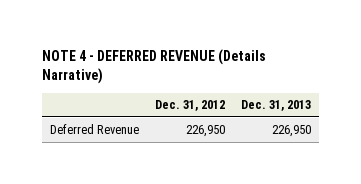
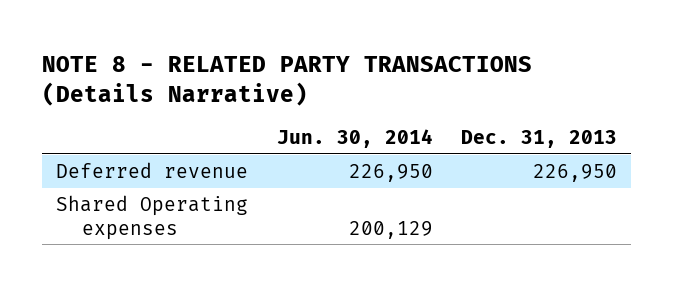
- NOTE 4 - DEFERRED REVENUE (Details Narrative)
+ NOTE 8 - RELATED PARTY TRANSACTIONS (Details Narrative)
- | Dec. 31, 2012 | Dec. 31, 2013
+ | Jun. 30, 2014 | Dec. 31, 2013
- Deferred Revenue | 226,950 | 226,950
+ Deferred revenue | 226,950 | 226,950
+ Shared Operating expenses | 200,129 |

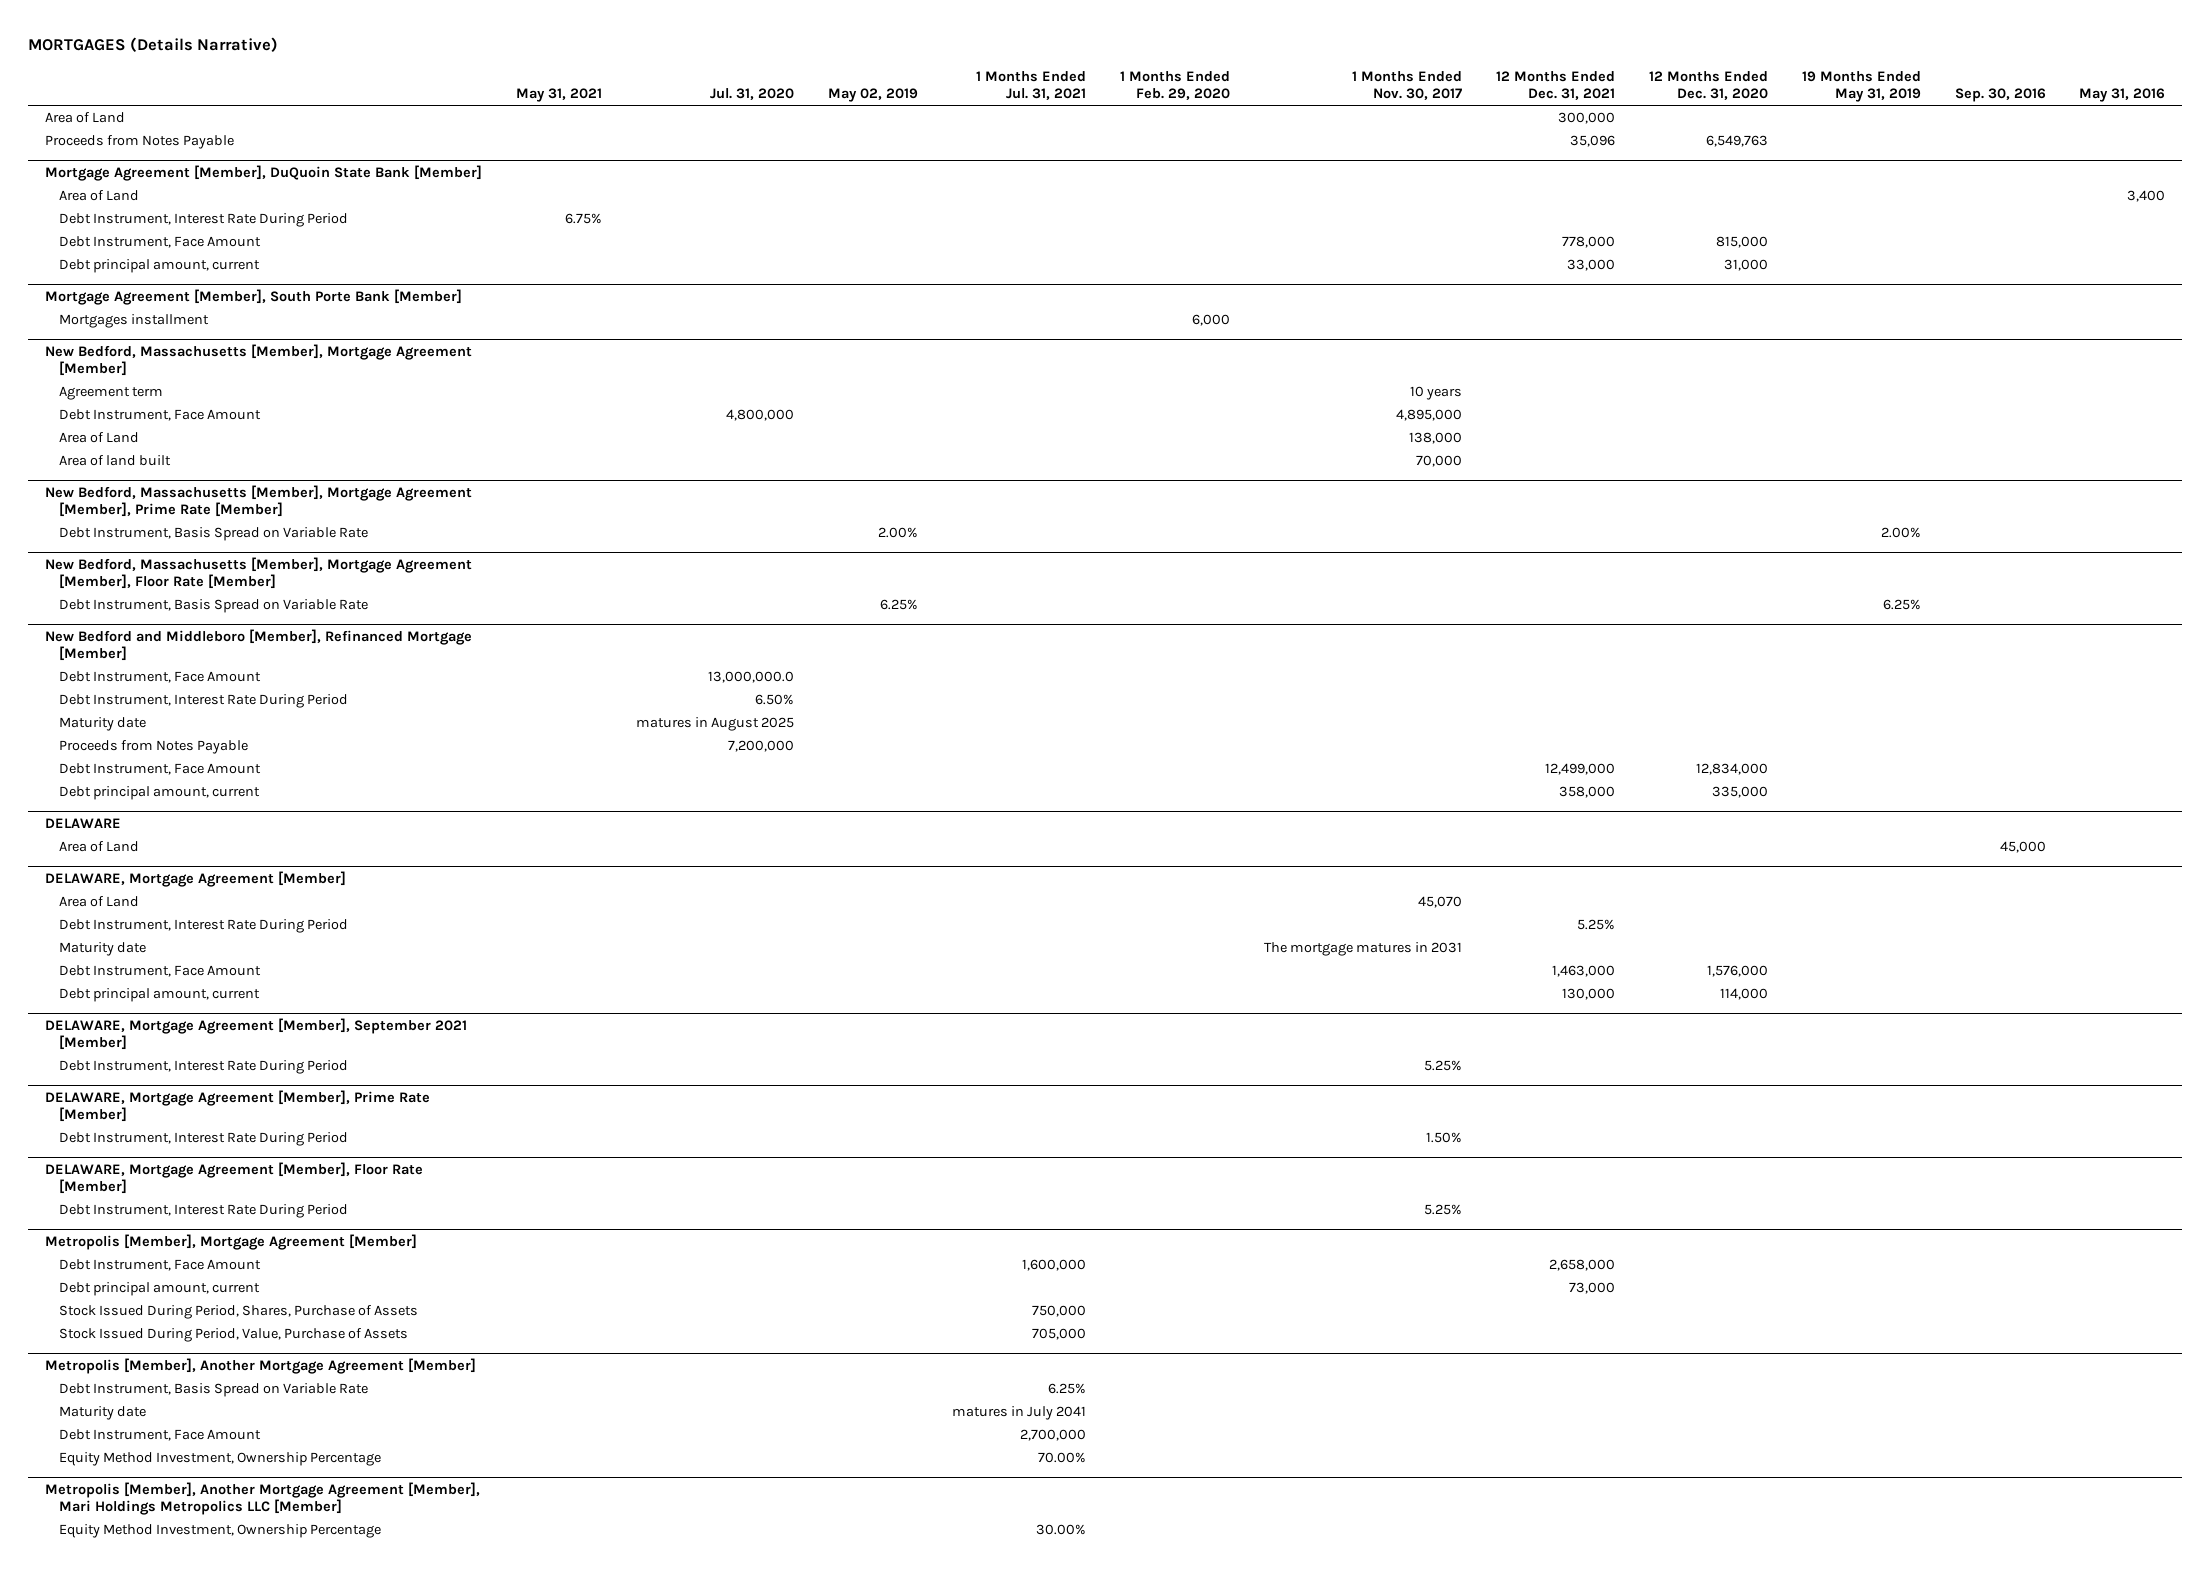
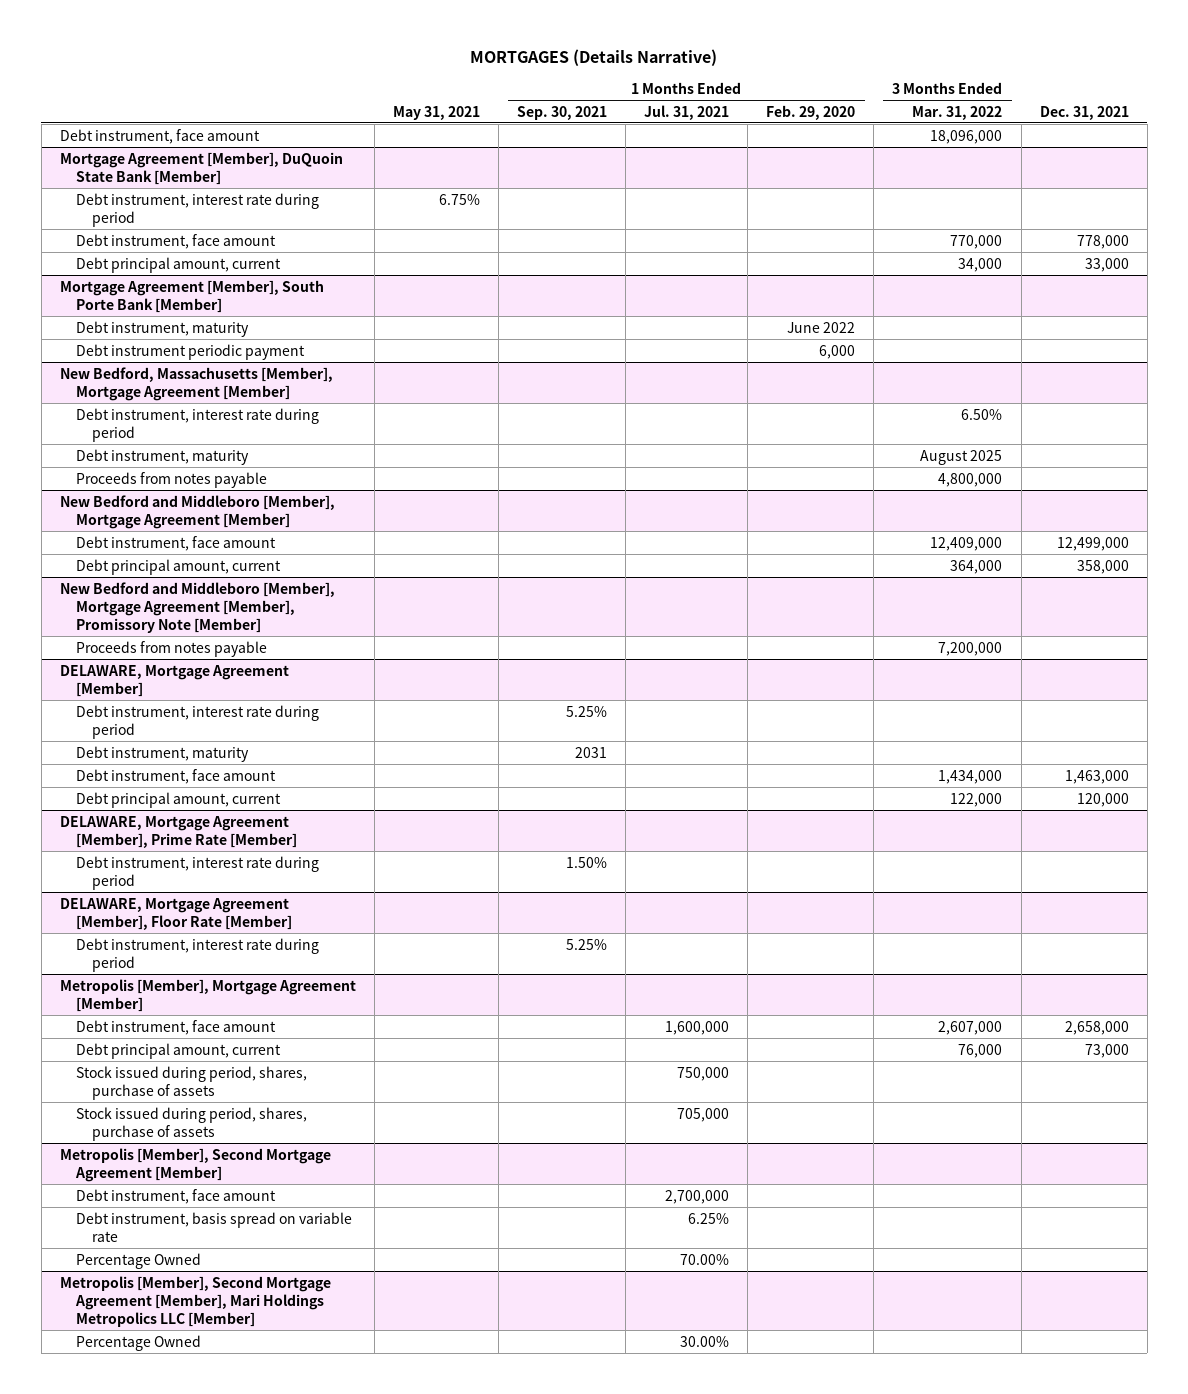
- | May 31, 2021 | Jul. 31, 2020 | May 02, 2019 | 1 Months Ended Jul. 31, 2021 | 1 Months Ended Feb. 29, 2020 | 1 Months Ended Nov. 30, 2017 | 12 Months Ended Dec. 31, 2021 | 12 Months Ended Dec. 31, 2020 | 19 Months Ended May 31, 2019 | Sep. 30, 2016 | May 31, 2016
+ | May 31, 2021 | 1 Months Ended Sep. 30, 2021 | 1 Months Ended Jul. 31, 2021 | 1 Months Ended Feb. 29, 2020 | 3 Months Ended Mar. 31, 2022 | Dec. 31, 2021
- Area of Land | | | | | | | 300,000 | | | |
- Proceeds from Notes Payable | | | | | | | 35,096 | 6,549,763 | | |
+ Debt instrument, face amount | | | | | 18,096,000 |
@ Mortgage Agreement [Member], DuQuoin State Bank [Member]
- Area of Land | | | | | | | | | | | 3,400
- Debt Instrument, Interest Rate During Period | 6.75% | | | | | | | | | |
- Debt Instrument, Face Amount | | | | | | | 778,000 | 815,000 | | |
+ Debt instrument, interest rate during period | 6.75% | | | | |
+ Debt instrument, face amount | | | | | 770,000 | 778,000
@ Mortgage Agreement [Member], South Porte Bank [Member]
- Mortgages installment | | | | | 6,000 | | | | | |
+ Debt instrument, maturity | | | | June 2022 | |
+ Debt instrument periodic payment | | | | 6,000 | |
@ New Bedford, Massachusetts [Member], Mortgage Agreement [Member]
- Agreement term | | | | | | 10 years | | | | |
- Debt Instrument, Face Amount | | 4,800,000 | | | | 4,895,000 | | | | |
- Area of Land | | | | | | 138,000 | | | | |
- Area of land built | | | | | | 70,000 | | | | |
- New Bedford, Massachusetts [Member], Mortgage Agreement [Member], Prime Rate [Member]
- Debt Instrument, Basis Spread on Variable Rate | | | 2.00% | | | | | | 2.00% | |
- New Bedford, Massachusetts [Member], Mortgage Agreement [Member], Floor Rate [Member]
- Debt Instrument, Basis Spread on Variable Rate | | | 6.25% | | | | | | 6.25% | |
- New Bedford and Middleboro [Member], Refinanced Mortgage [Member]
- Debt Instrument, Face Amount | | 13,000,000.0 | | | | | | | | |
- Debt Instrument, Interest Rate During Period | | 6.50% | | | | | | | | |
- Maturity date | | matures in August 2025 | | | | | | | | |
- Proceeds from Notes Payable | | 7,200,000 | | | | | | | | |
- Debt Instrument, Face Amount | | | | | | | 12,499,000 | 12,834,000 | | |
@ New Bedford, Massachusetts [Member], Mortgage Agreement [Member]
+ Debt instrument, interest rate during period | | | | | 6.50% |
+ Debt instrument, maturity | | | | | August 2025 |
+ Proceeds from notes payable | | | | | 4,800,000 |
+ New Bedford and Middleboro [Member], Mortgage Agreement [Member]
+ Debt instrument, face amount | | | | | 12,409,000 | 12,499,000
- DELAWARE
- Area of Land | | | | | | | | | | 45,000 |
+ New Bedford and Middleboro [Member], Mortgage Agreement [Member], Promissory Note [Member]
+ Proceeds from notes payable | | | | | 7,200,000 |
@ DELAWARE, Mortgage Agreement [Member]
- Area of Land | | | | | | 45,070 | | | | |
- Debt Instrument, Interest Rate During Period | | | | | | | 5.25% | | | |
- Maturity date | | | | | | The mortgage matures in 2031 | | | | |
- Debt Instrument, Face Amount | | | | | | | 1,463,000 | 1,576,000 | | |
+ Debt instrument, interest rate during period | | 5.25% | | | |
+ Debt instrument, maturity | | 2031 | | | |
+ Debt instrument, face amount | | | | | 1,434,000 | 1,463,000
- DELAWARE, Mortgage Agreement [Member], September 2021 [Member]
- Debt Instrument, Interest Rate During Period | | | | | | 5.25% | | | | |
@ DELAWARE, Mortgage Agreement [Member], Prime Rate [Member]
- Debt Instrument, Interest Rate During Period | | | | | | 1.50% | | | | |
+ Debt instrument, interest rate during period | | 1.50% | | | |
@ DELAWARE, Mortgage Agreement [Member], Floor Rate [Member]
- Debt Instrument, Interest Rate During Period | | | | | | 5.25% | | | | |
+ Debt instrument, interest rate during period | | 5.25% | | | |
@ Metropolis [Member], Mortgage Agreement [Member]
- Debt Instrument, Face Amount | | | | 1,600,000 | | | 2,658,000 | | | |
+ Debt instrument, face amount | | | 1,600,000 | | 2,607,000 | 2,658,000
- Stock Issued During Period, Shares, Purchase of Assets | | | | 750,000 | | | | | | |
- Stock Issued During Period, Value, Purchase of Assets | | | | 705,000 | | | | | | |
- Metropolis [Member], Another Mortgage Agreement [Member]
- Debt Instrument, Basis Spread on Variable Rate | | | | 6.25% | | | | | | |
- Maturity date | | | | matures in July 2041 | | | | | | |
- Debt Instrument, Face Amount | | | | 2,700,000 | | | | | | |
- Equity Method Investment, Ownership Percentage | | | | 70.00% | | | | | | |
- Metropolis [Member], Another Mortgage Agreement [Member], Mari Holdings Metropolics LLC [Member]
- Equity Method Investment, Ownership Percentage | | | | 30.00% | | | | | | |
@ Metropolis [Member], Mortgage Agreement [Member]
+ Stock issued during period, shares, purchase of assets | | | 750,000 | | |
+ Stock issued during period, shares, purchase of assets | | | 705,000 | | |
+ Metropolis [Member], Second Mortgage Agreement [Member]
+ Debt instrument, face amount | | | 2,700,000 | | |
+ Debt instrument, basis spread on variable rate | | | 6.25% | | |
+ Percentage Owned | | | 70.00% | | |
+ Metropolis [Member], Second Mortgage Agreement [Member], Mari Holdings Metropolics LLC [Member]
+ Percentage Owned | | | 30.00% | | |

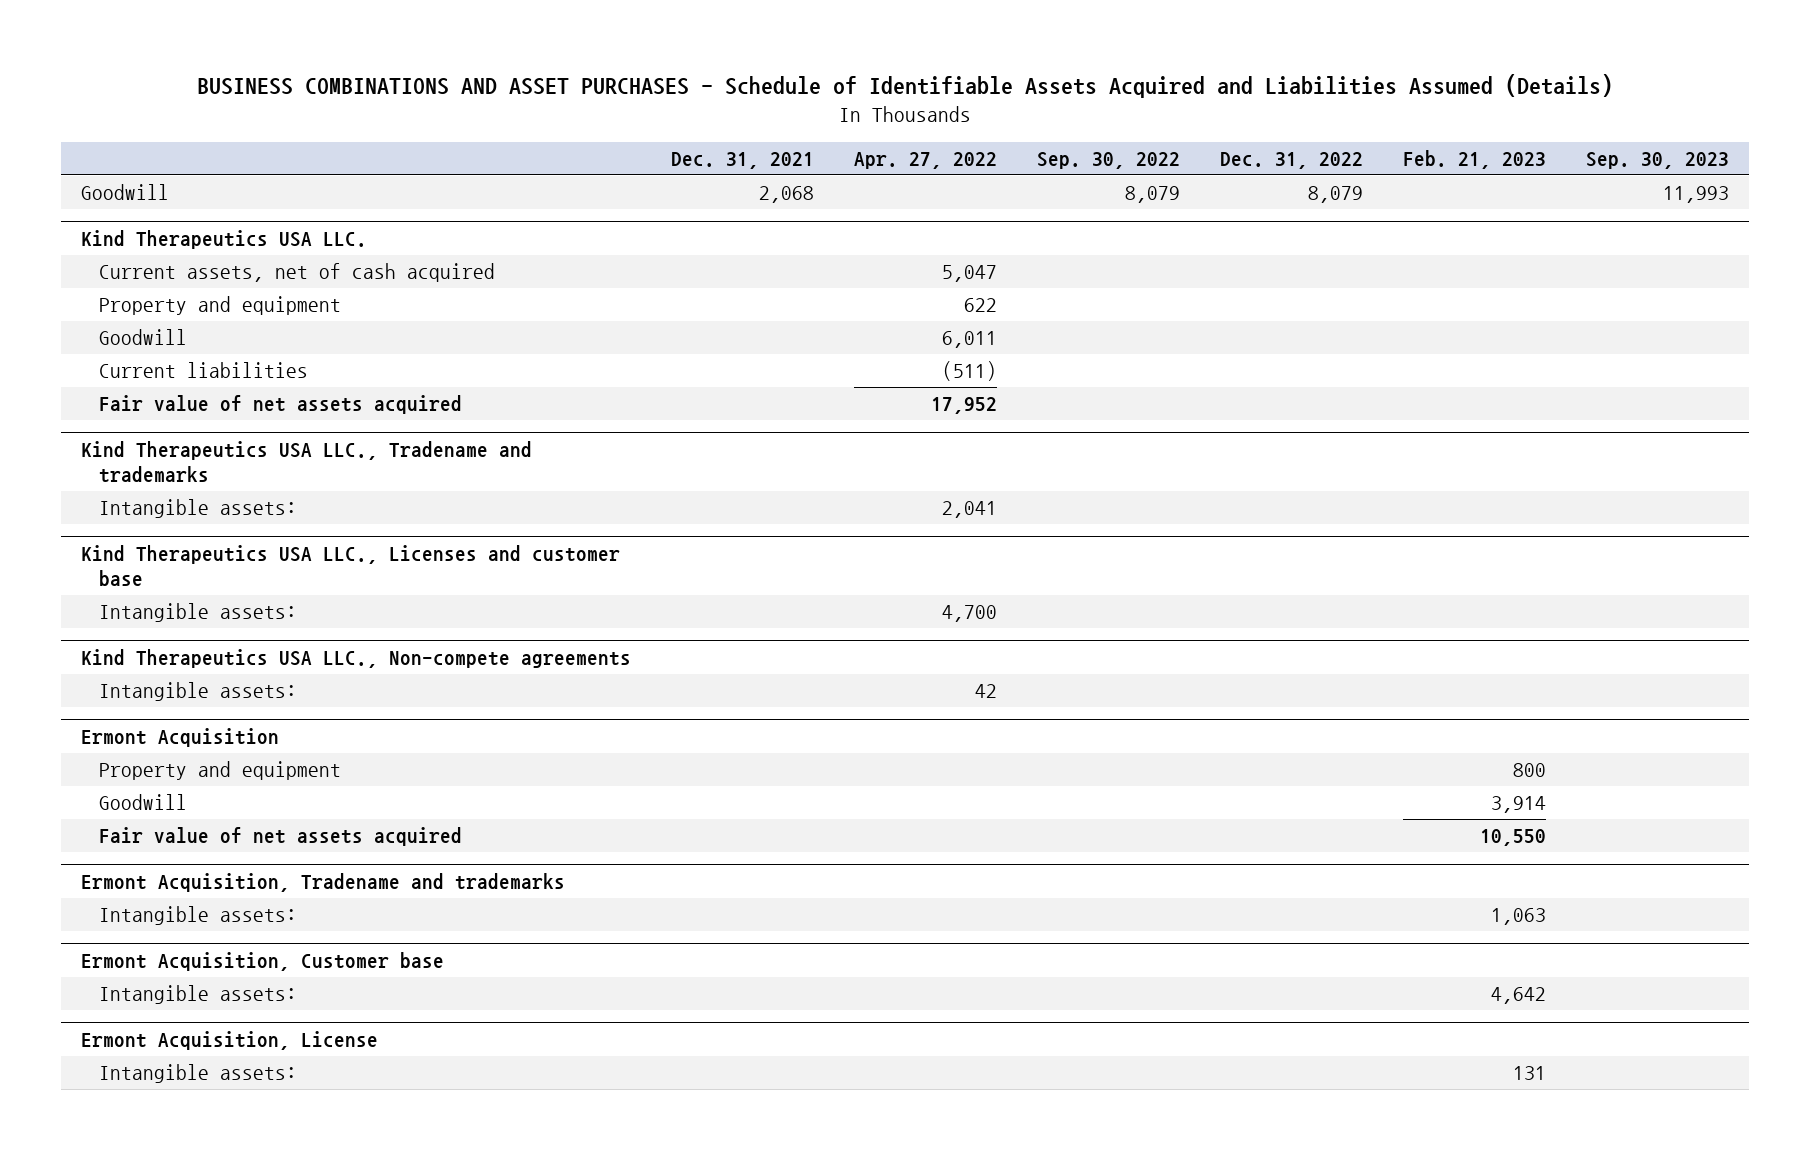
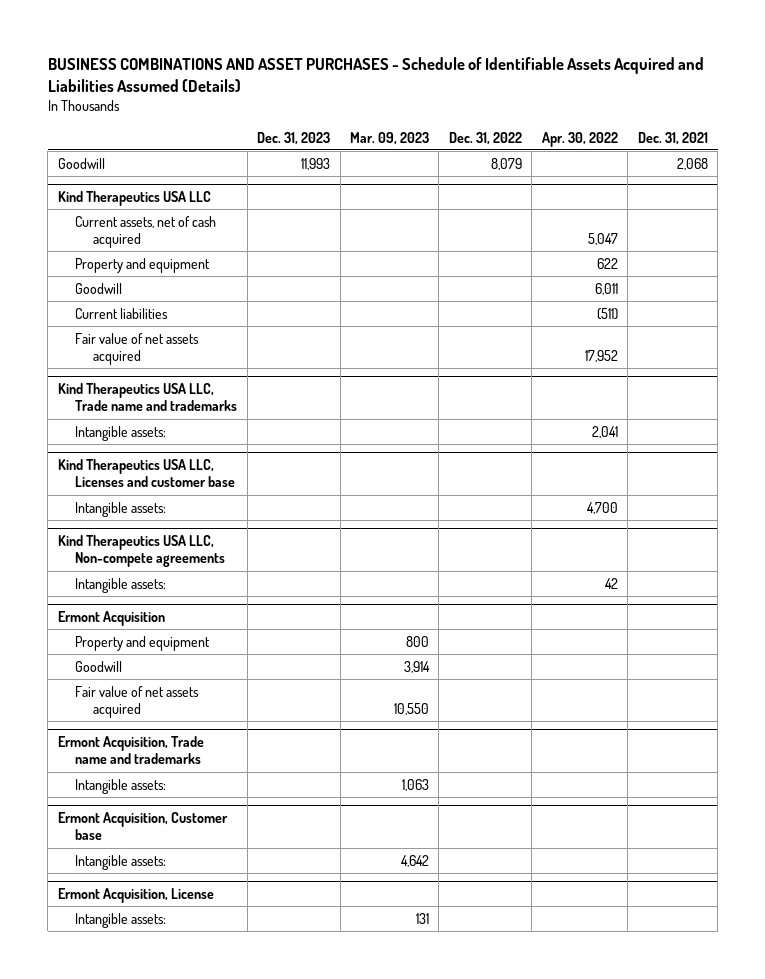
- | Dec. 31, 2021 | Apr. 27, 2022 | Sep. 30, 2022 | Dec. 31, 2022 | Feb. 21, 2023 | Sep. 30, 2023
+ | Dec. 31, 2023 | Mar. 09, 2023 | Dec. 31, 2022 | Apr. 30, 2022 | Dec. 31, 2021
- Kind Therapeutics USA LLC.
+ Kind Therapeutics USA LLC
- Kind Therapeutics USA LLC., Tradename and trademarks
+ Kind Therapeutics USA LLC, Trade name and trademarks
- Kind Therapeutics USA LLC., Licenses and customer base
+ Kind Therapeutics USA LLC, Licenses and customer base
- Kind Therapeutics USA LLC., Non-compete agreements
+ Kind Therapeutics USA LLC, Non-compete agreements
- Ermont Acquisition, Tradename and trademarks
+ Ermont Acquisition, Trade name and trademarks

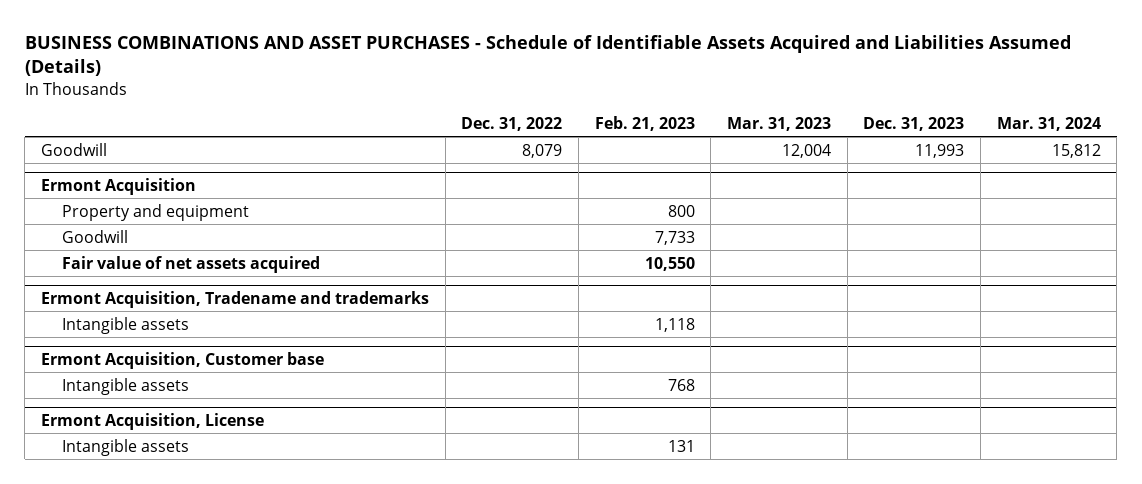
- | Dec. 31, 2023 | Mar. 09, 2023 | Dec. 31, 2022 | Apr. 30, 2022 | Dec. 31, 2021
+ | Dec. 31, 2022 | Feb. 21, 2023 | Mar. 31, 2023 | Dec. 31, 2023 | Mar. 31, 2024
- Kind Therapeutics USA LLC
- Current assets, net of cash acquired | | | | 5,047 |
- Property and equipment | | | | 622 |
- Goodwill | | | | 6,011 |
- Current liabilities | | | | (511) |
- Fair value of net assets acquired | | | | 17,952 |
- Kind Therapeutics USA LLC, Trade name and trademarks
- Intangible assets: | | | | 2,041 |
- Kind Therapeutics USA LLC, Licenses and customer base
- Intangible assets: | | | | 4,700 |
- Kind Therapeutics USA LLC, Non-compete agreements
- Intangible assets: | | | | 42 |
- Ermont Acquisition, Trade name and trademarks
- Intangible assets: | | 1,063 | | |
+ Ermont Acquisition, Tradename and trademarks
+ Intangible assets | | 1,118 | | |
@ Ermont Acquisition, Customer base
- Intangible assets: | | 4,642 | | |
+ Intangible assets | | 768 | | |
@ Ermont Acquisition, License
- Intangible assets: | | 131 | | |
+ Intangible assets | | 131 | | |

